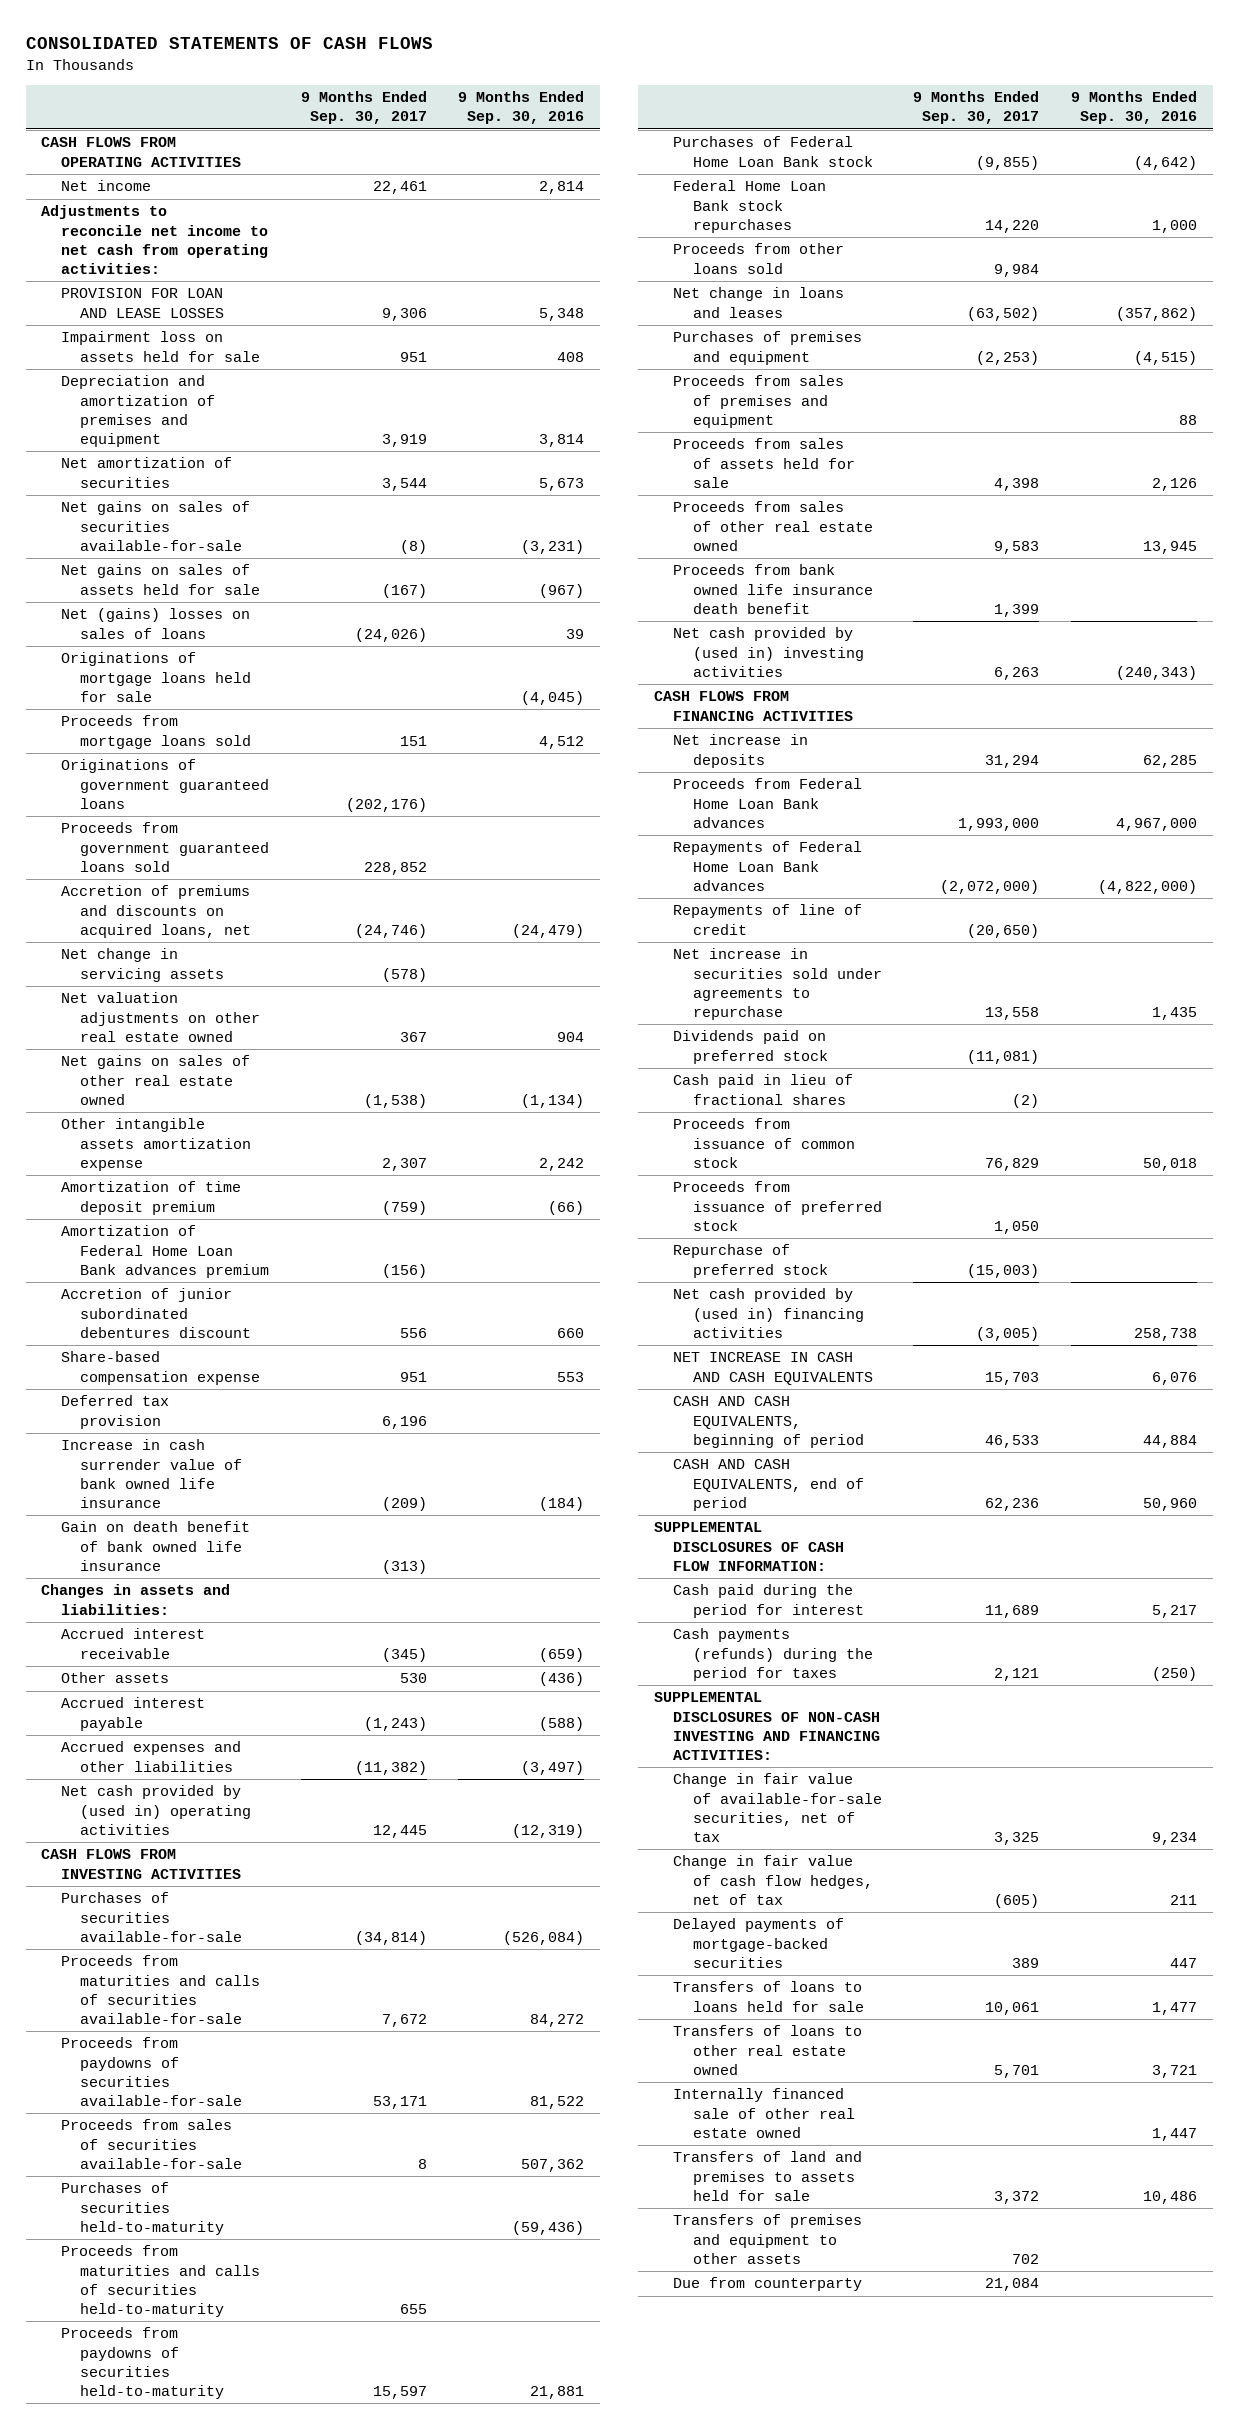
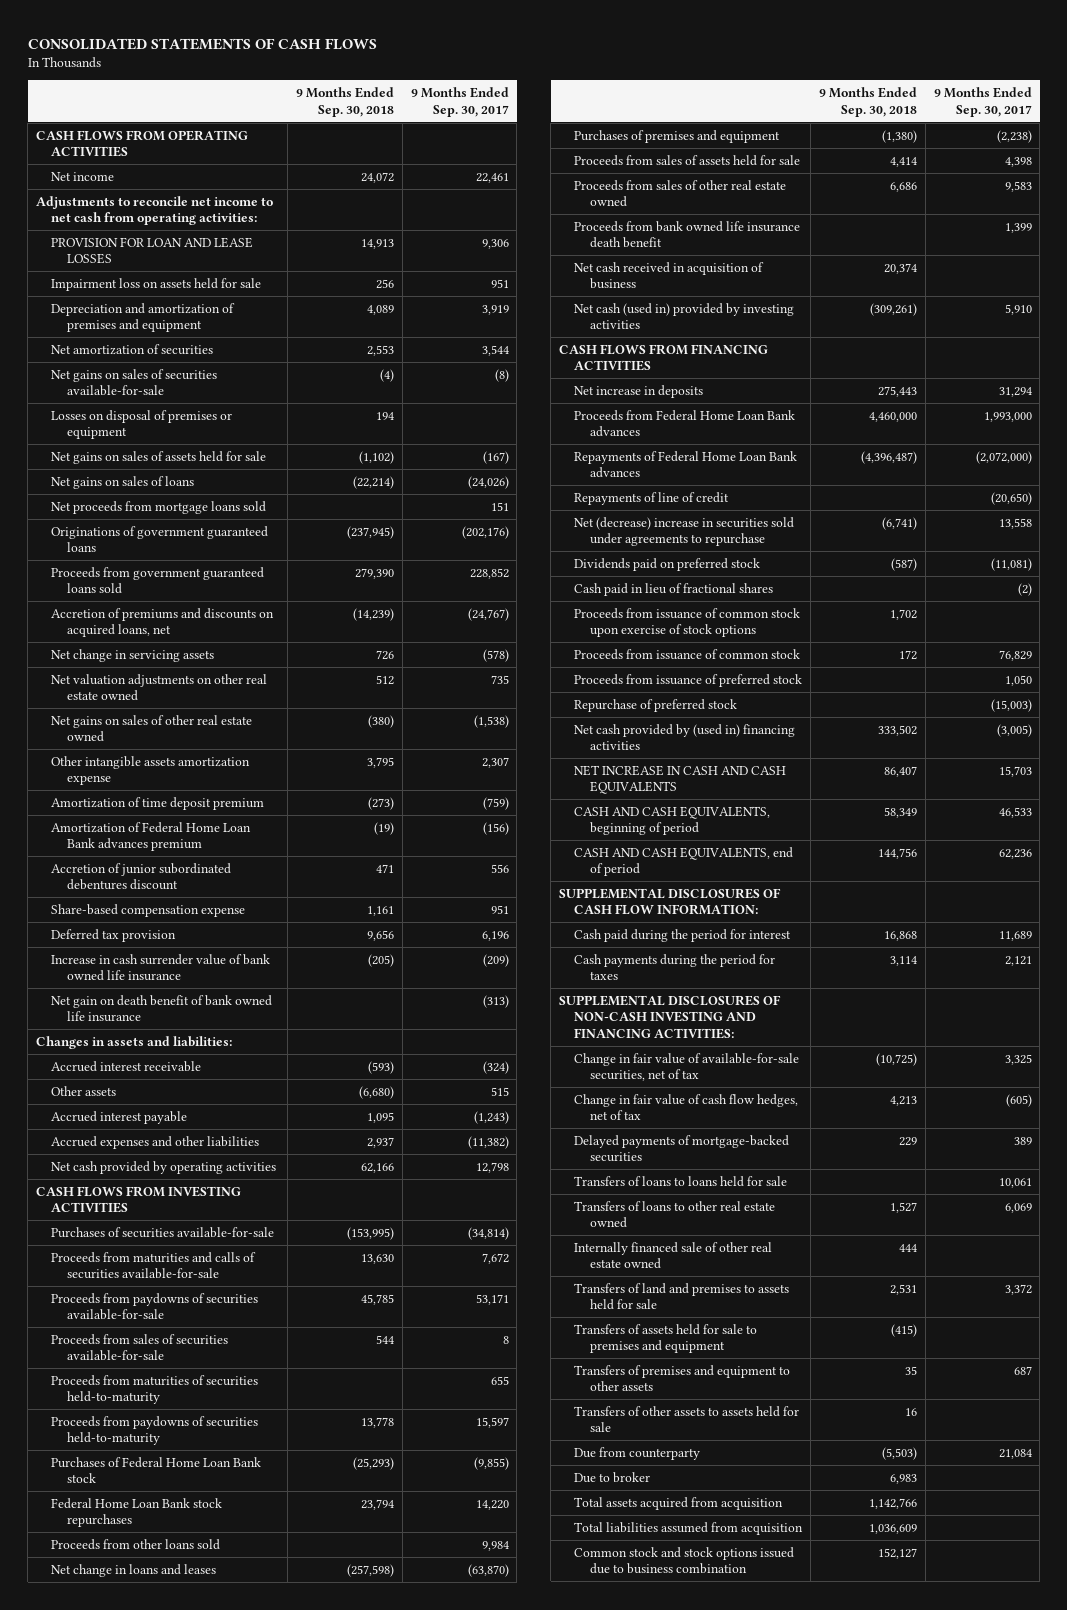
- | 9 Months Ended Sep. 30, 2017 | 9 Months Ended Sep. 30, 2016
+ | 9 Months Ended Sep. 30, 2018 | 9 Months Ended Sep. 30, 2017
+ Losses on disposal of premises or equipment | 194 |
- Net (gains) losses on sales of loans | (24,026) | 39
- Originations of mortgage loans held for sale | | (4,045)
- Proceeds from mortgage loans sold | 151 | 4,512
+ Net gains on sales of loans | (22,214) | (24,026)
+ Net proceeds from mortgage loans sold | | 151
- Accretion of premiums and discounts on acquired loans, net | (24,746) | (24,479)
+ Accretion of premiums and discounts on acquired loans, net | (14,239) | (24,767)
- Net valuation adjustments on other real estate owned | 367 | 904
+ Net valuation adjustments on other real estate owned | 512 | 735
- Gain on death benefit of bank owned life insurance | (313) |
+ Net gain on death benefit of bank owned life insurance | | (313)
- Accrued interest receivable | (345) | (659)
- Other assets | 530 | (436)
+ Accrued interest receivable | (593) | (324)
+ Other assets | (6,680) | 515
- Net cash provided by (used in) operating activities | 12,445 | (12,319)
+ Net cash provided by operating activities | 62,166 | 12,798
- Purchases of securities held-to-maturity | | (59,436)
- Proceeds from maturities and calls of securities held-to-maturity | 655 |
+ Proceeds from maturities of securities held-to-maturity | | 655
- Net change in loans and leases | (63,502) | (357,862)
- Purchases of premises and equipment | (2,253) | (4,515)
- Proceeds from sales of premises and equipment | | 88
+ Net change in loans and leases | (257,598) | (63,870)
+ Purchases of premises and equipment | (1,380) | (2,238)
- Net cash provided by (used in) investing activities | 6,263 | (240,343)
+ Net cash received in acquisition of business | 20,374 |
+ Net cash (used in) provided by investing activities | (309,261) | 5,910
- Net increase in securities sold under agreements to repurchase | 13,558 | 1,435
+ Net (decrease) increase in securities sold under agreements to repurchase | (6,741) | 13,558
+ Proceeds from issuance of common stock upon exercise of stock options | 1,702 |
- Cash payments (refunds) during the period for taxes | 2,121 | (250)
+ Cash payments during the period for taxes | 3,114 | 2,121
- Transfers of loans to other real estate owned | 5,701 | 3,721
+ Transfers of loans to other real estate owned | 1,527 | 6,069
- Transfers of premises and equipment to other assets | 702 |
+ Transfers of assets held for sale to premises and equipment | (415) |
+ Transfers of premises and equipment to other assets | 35 | 687
+ Transfers of other assets to assets held for sale | 16 |
+ Due to broker | 6,983 |
+ Total assets acquired from acquisition | 1,142,766 |
+ Total liabilities assumed from acquisition | 1,036,609 |
+ Common stock and stock options issued due to business combination | 152,127 |

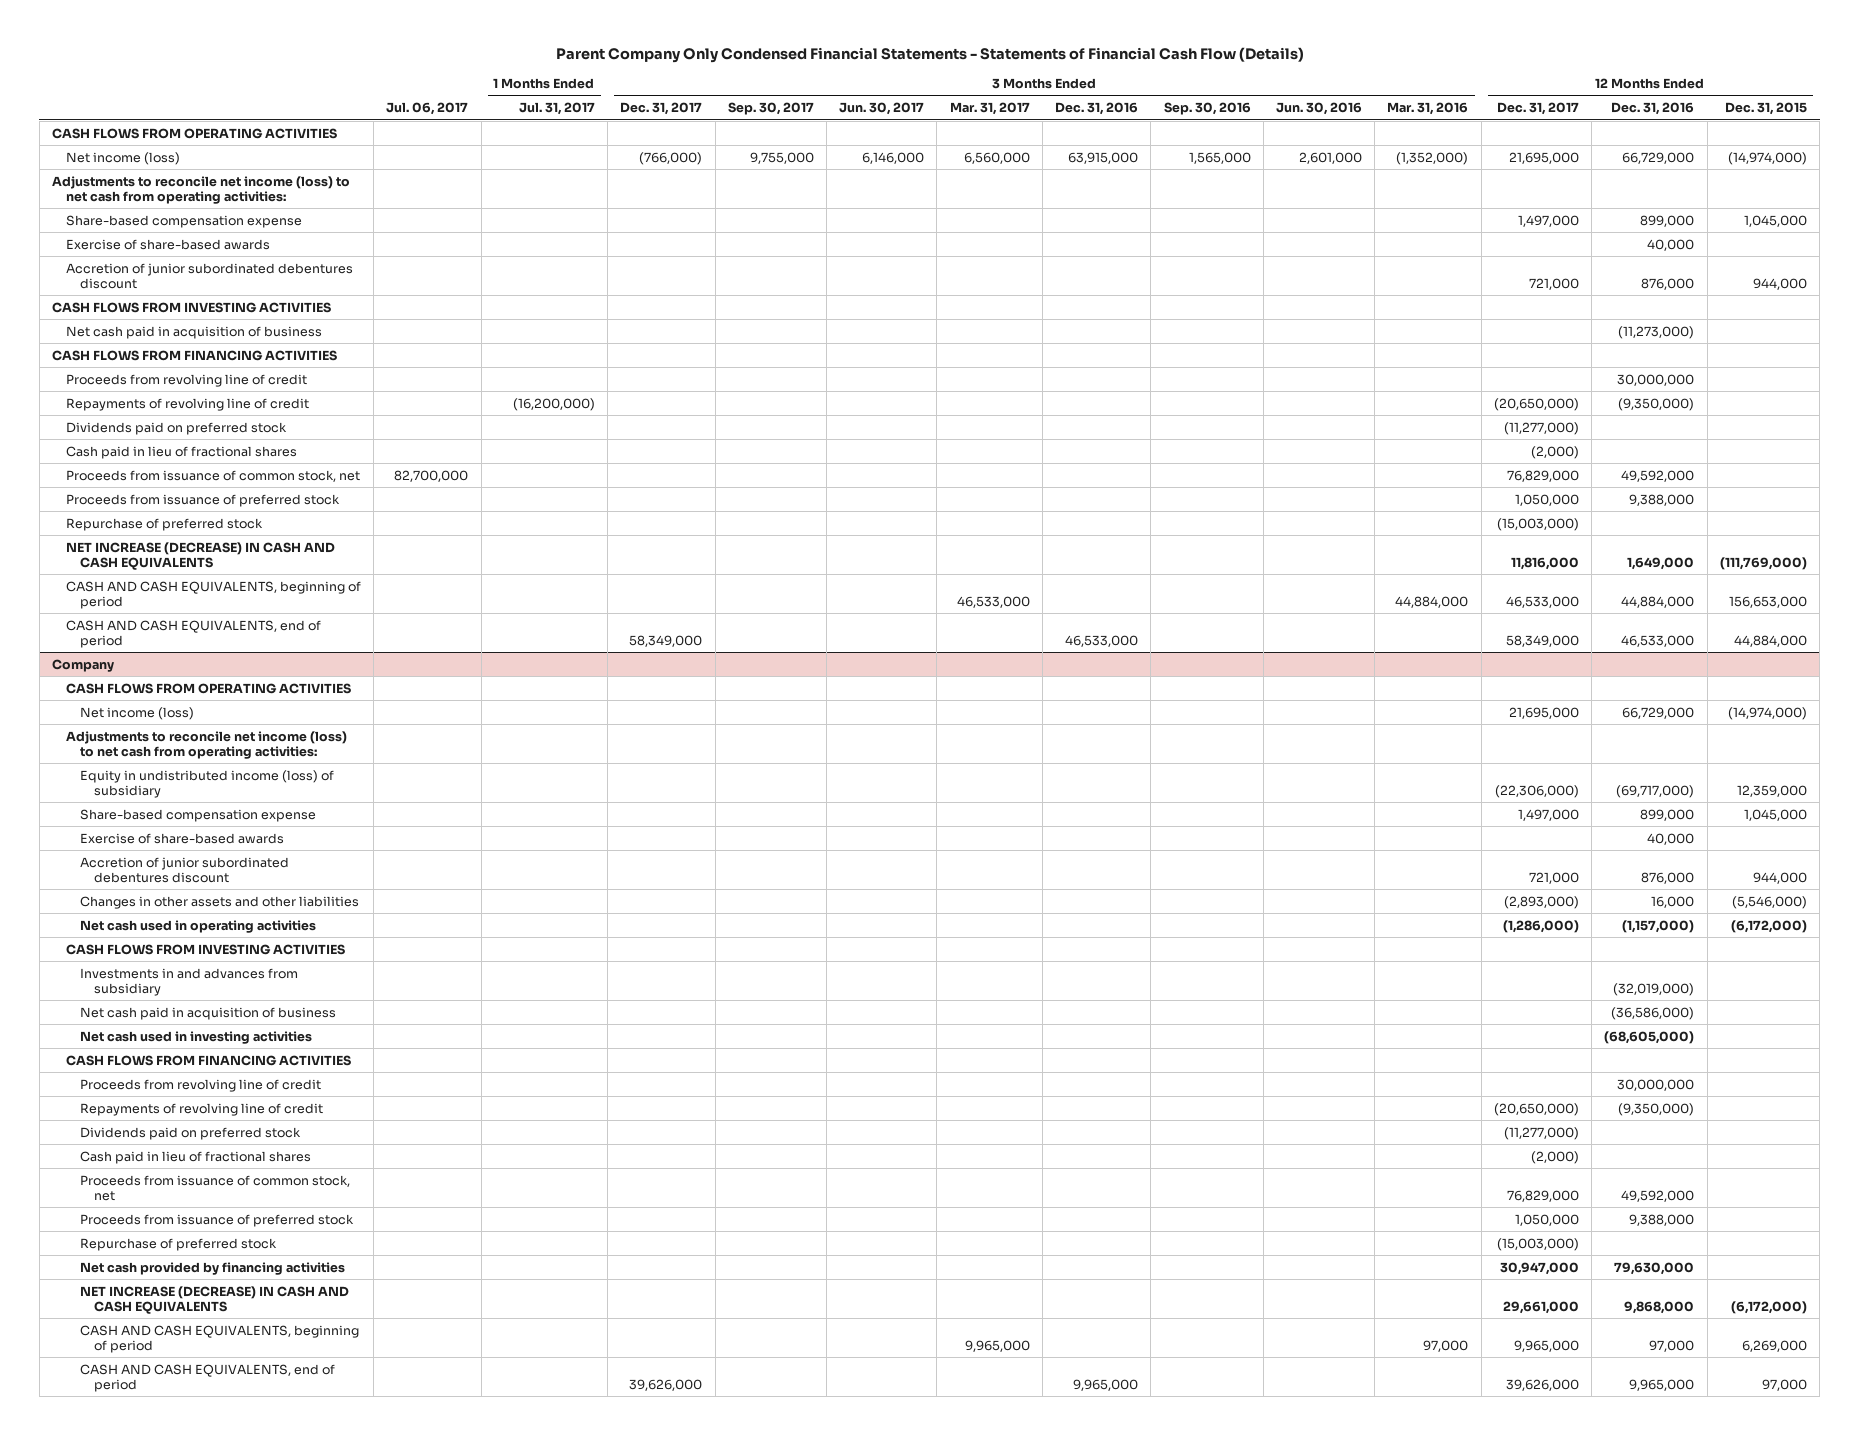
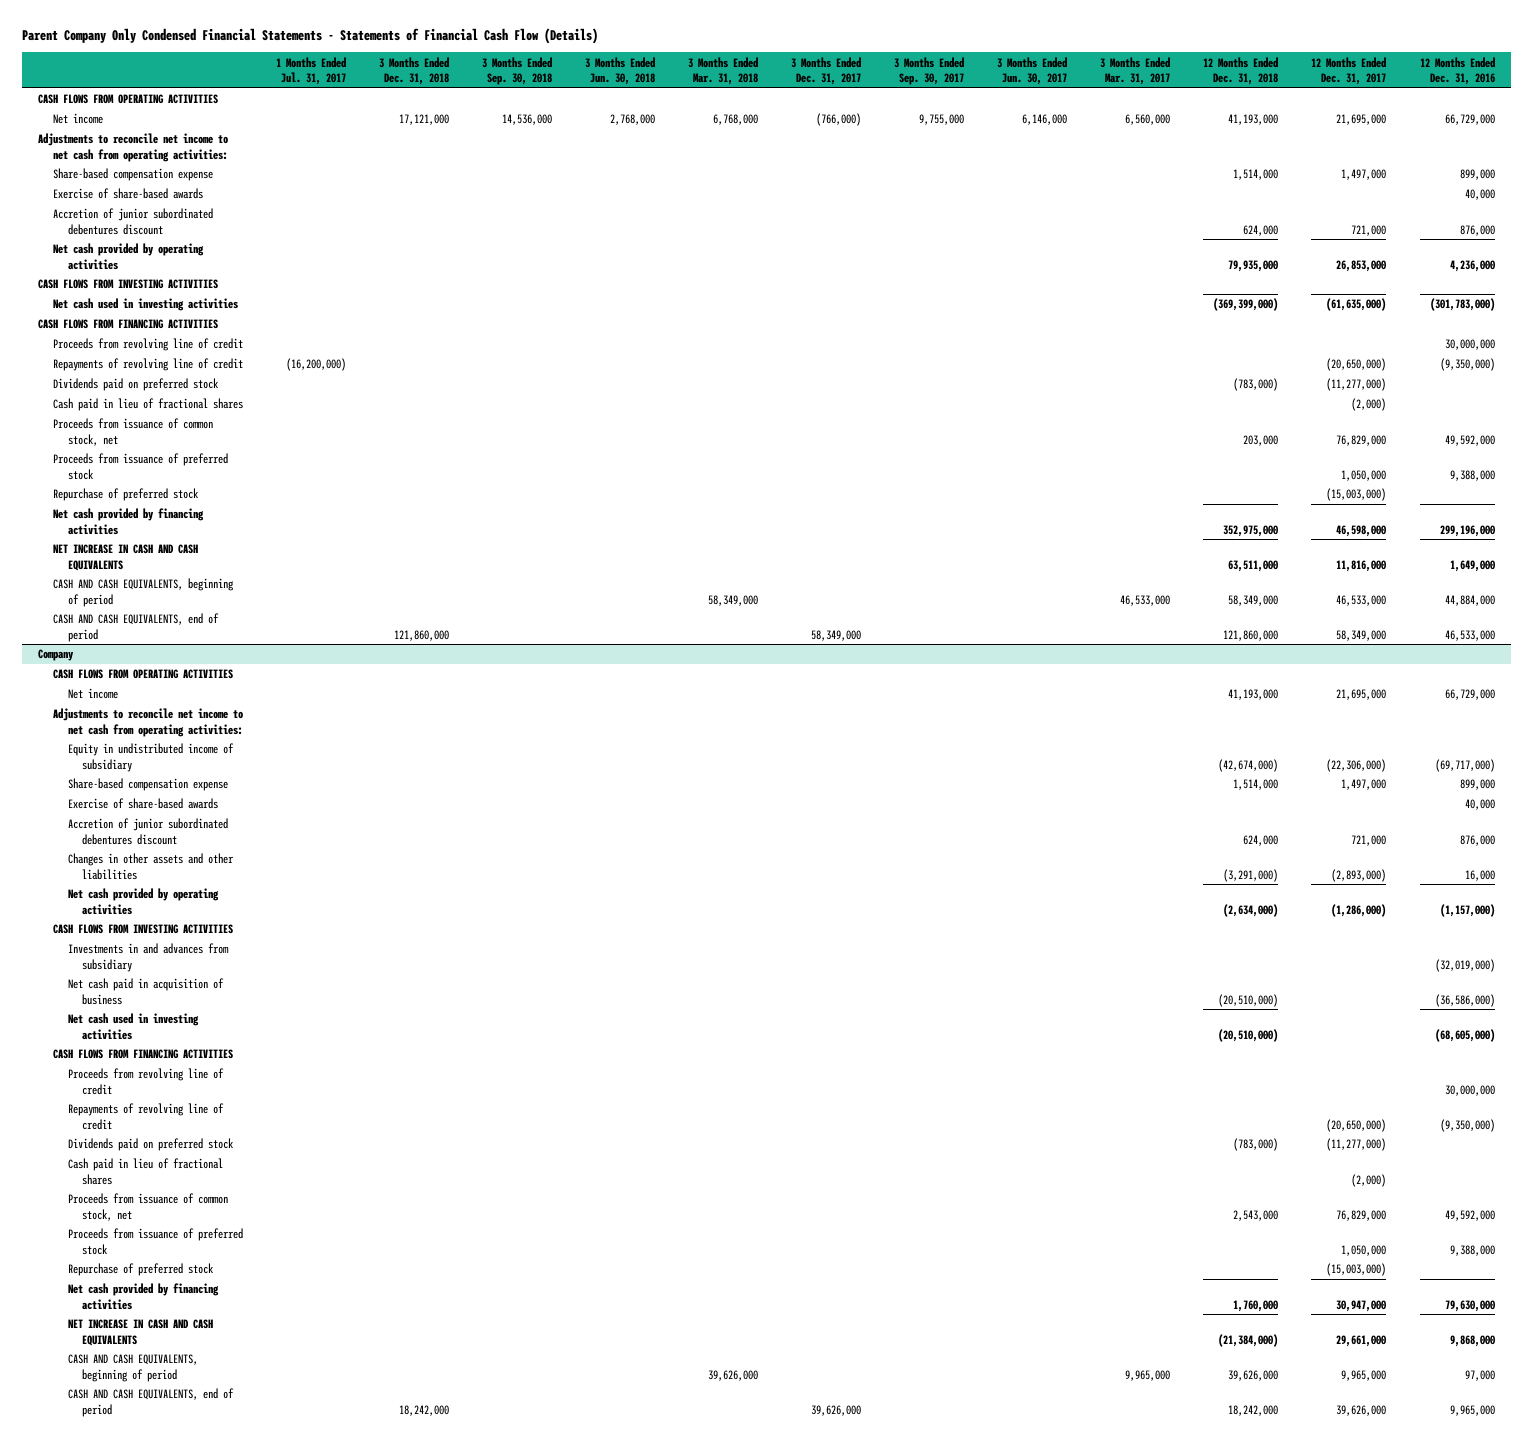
- | Jul. 06, 2017 | 1 Months Ended Jul. 31, 2017 | 3 Months Ended Dec. 31, 2017 | 3 Months Ended Sep. 30, 2017 | 3 Months Ended Jun. 30, 2017 | 3 Months Ended Mar. 31, 2017 | 3 Months Ended Dec. 31, 2016 | 3 Months Ended Sep. 30, 2016 | 3 Months Ended Jun. 30, 2016 | 3 Months Ended Mar. 31, 2016 | 12 Months Ended Dec. 31, 2017 | 12 Months Ended Dec. 31, 2016 | 12 Months Ended Dec. 31, 2015
+ | 1 Months Ended Jul. 31, 2017 | 3 Months Ended Dec. 31, 2018 | 3 Months Ended Sep. 30, 2018 | 3 Months Ended Jun. 30, 2018 | 3 Months Ended Mar. 31, 2018 | 3 Months Ended Dec. 31, 2017 | 3 Months Ended Sep. 30, 2017 | 3 Months Ended Jun. 30, 2017 | 3 Months Ended Mar. 31, 2017 | 12 Months Ended Dec. 31, 2018 | 12 Months Ended Dec. 31, 2017 | 12 Months Ended Dec. 31, 2016
- Net income (loss) | | | (766,000) | 9,755,000 | 6,146,000 | 6,560,000 | 63,915,000 | 1,565,000 | 2,601,000 | (1,352,000) | 21,695,000 | 66,729,000 | (14,974,000)
- Adjustments to reconcile net income (loss) to net cash from operating activities:
+ Net income | | 17,121,000 | 14,536,000 | 2,768,000 | 6,768,000 | (766,000) | 9,755,000 | 6,146,000 | 6,560,000 | 41,193,000 | 21,695,000 | 66,729,000
+ Adjustments to reconcile net income to net cash from operating activities:
+ Net cash provided by operating activities | | | | | | | | | | 79,935,000 | 26,853,000 | 4,236,000
- Net cash paid in acquisition of business | | | | | | | | | | | | (11,273,000) |
+ Net cash used in investing activities | | | | | | | | | | (369,399,000) | (61,635,000) | (301,783,000)
- NET INCREASE (DECREASE) IN CASH AND CASH EQUIVALENTS | | | | | | | | | | | 11,816,000 | 1,649,000 | (111,769,000)
+ Net cash provided by financing activities | | | | | | | | | | 352,975,000 | 46,598,000 | 299,196,000
+ NET INCREASE IN CASH AND CASH EQUIVALENTS | | | | | | | | | | 63,511,000 | 11,816,000 | 1,649,000
@ Company
- Net income (loss) | | | | | | | | | | | 21,695,000 | 66,729,000 | (14,974,000)
- Adjustments to reconcile net income (loss) to net cash from operating activities:
- Equity in undistributed income (loss) of subsidiary | | | | | | | | | | | (22,306,000) | (69,717,000) | 12,359,000
+ Net income | | | | | | | | | | 41,193,000 | 21,695,000 | 66,729,000
+ Adjustments to reconcile net income to net cash from operating activities:
+ Equity in undistributed income of subsidiary | | | | | | | | | | (42,674,000) | (22,306,000) | (69,717,000)
- Net cash used in operating activities | | | | | | | | | | | (1,286,000) | (1,157,000) | (6,172,000)
+ Net cash provided by operating activities | | | | | | | | | | (2,634,000) | (1,286,000) | (1,157,000)
- NET INCREASE (DECREASE) IN CASH AND CASH EQUIVALENTS | | | | | | | | | | | 29,661,000 | 9,868,000 | (6,172,000)
+ NET INCREASE IN CASH AND CASH EQUIVALENTS | | | | | | | | | | (21,384,000) | 29,661,000 | 9,868,000

